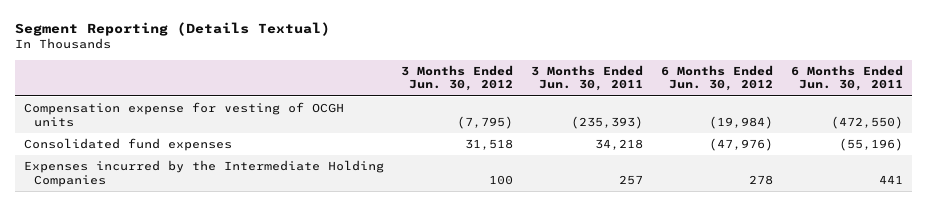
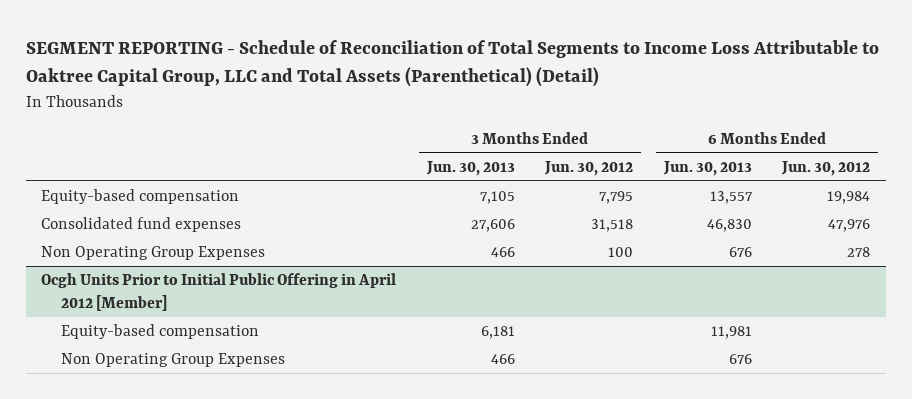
- Segment Reporting (Details Textual)
+ SEGMENT REPORTING - Schedule of Reconciliation of Total Segments to Income Loss Attributable to Oaktree Capital Group, LLC and Total Assets (Parenthetical) (Detail)
- | 3 Months Ended Jun. 30, 2012 | 3 Months Ended Jun. 30, 2011 | 6 Months Ended Jun. 30, 2012 | 6 Months Ended Jun. 30, 2011
+ | 3 Months Ended Jun. 30, 2013 | 3 Months Ended Jun. 30, 2012 | 6 Months Ended Jun. 30, 2013 | 6 Months Ended Jun. 30, 2012
- Compensation expense for vesting of OCGH units | (7,795) | (235,393) | (19,984) | (472,550)
- Consolidated fund expenses | 31,518 | 34,218 | (47,976) | (55,196)
- Expenses incurred by the Intermediate Holding Companies | 100 | 257 | 278 | 441
+ Equity-based compensation | 7,105 | 7,795 | 13,557 | 19,984
+ Consolidated fund expenses | 27,606 | 31,518 | 46,830 | 47,976
+ Non Operating Group Expenses | 466 | 100 | 676 | 278
+ Ocgh Units Prior to Initial Public Offering in April 2012 [Member]
+ Equity-based compensation | 6,181 | | 11,981 |
+ Non Operating Group Expenses | 466 | | 676 |

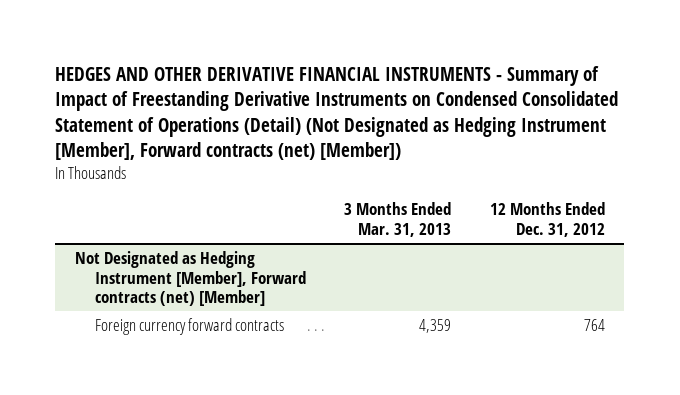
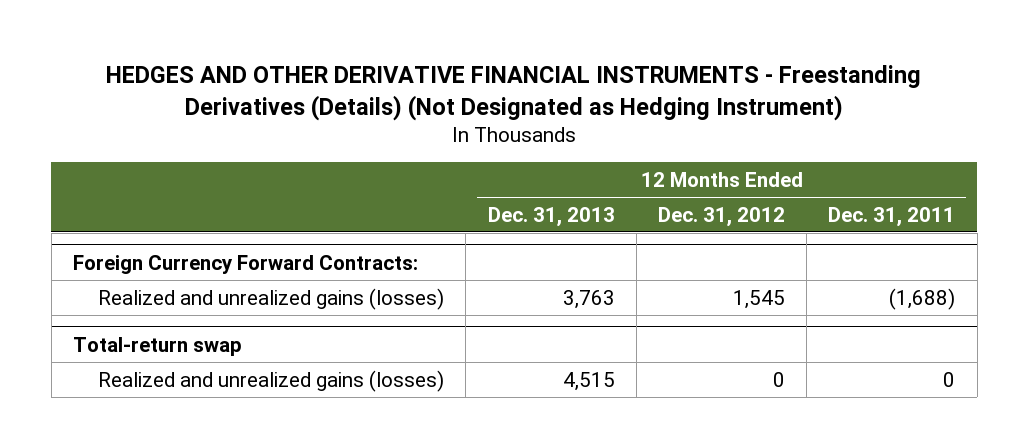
- HEDGES AND OTHER DERIVATIVE FINANCIAL INSTRUMENTS - Summary of Impact of Freestanding Derivative Instruments on Condensed Consolidated Statement of Operations (Detail) (Not Designated as Hedging Instrument [Member], Forward contracts (net) [Member])
+ HEDGES AND OTHER DERIVATIVE FINANCIAL INSTRUMENTS - Freestanding Derivatives (Details) (Not Designated as Hedging Instrument)
- | 3 Months Ended Mar. 31, 2013 | 12 Months Ended Dec. 31, 2012
+ | 12 Months Ended Dec. 31, 2013 | 12 Months Ended Dec. 31, 2012 | 12 Months Ended Dec. 31, 2011
- Not Designated as Hedging Instrument [Member], Forward contracts (net) [Member]
- Foreign currency forward contracts | 4,359 | 764
+ Foreign Currency Forward Contracts:
+ Realized and unrealized gains (losses) | 3,763 | 1,545 | (1,688)
+ Total-return swap
+ Realized and unrealized gains (losses) | 4,515 | 0 | 0

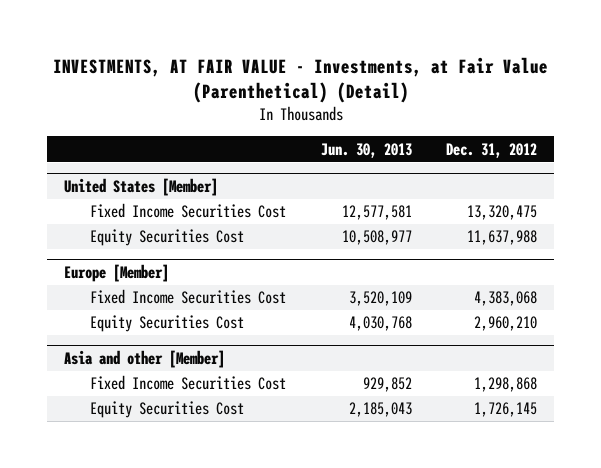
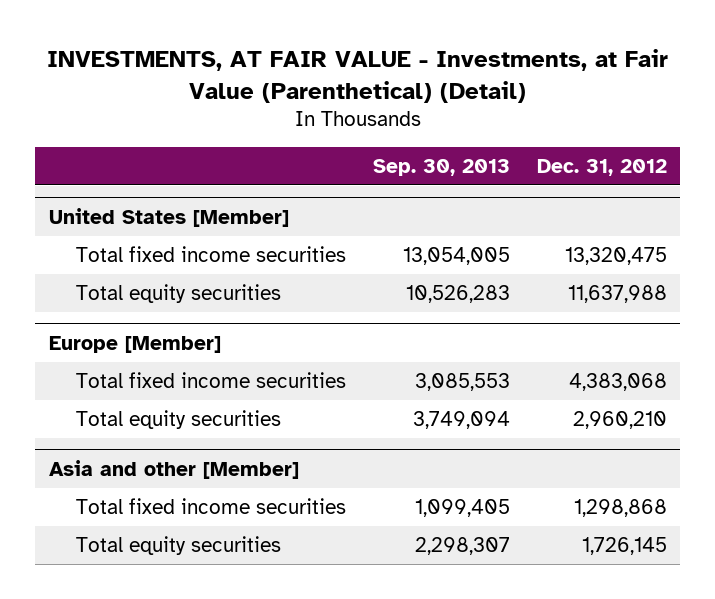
- | Jun. 30, 2013 | Dec. 31, 2012
+ | Sep. 30, 2013 | Dec. 31, 2012
@ United States [Member]
- Fixed Income Securities Cost | 12,577,581 | 13,320,475
- Equity Securities Cost | 10,508,977 | 11,637,988
+ Total fixed income securities | 13,054,005 | 13,320,475
+ Total equity securities | 10,526,283 | 11,637,988
@ Europe [Member]
- Fixed Income Securities Cost | 3,520,109 | 4,383,068
- Equity Securities Cost | 4,030,768 | 2,960,210
+ Total fixed income securities | 3,085,553 | 4,383,068
+ Total equity securities | 3,749,094 | 2,960,210
@ Asia and other [Member]
- Fixed Income Securities Cost | 929,852 | 1,298,868
- Equity Securities Cost | 2,185,043 | 1,726,145
+ Total fixed income securities | 1,099,405 | 1,298,868
+ Total equity securities | 2,298,307 | 1,726,145

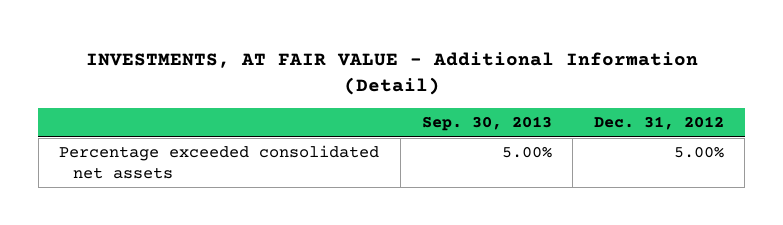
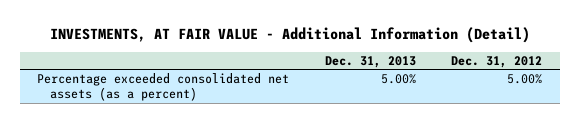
- | Sep. 30, 2013 | Dec. 31, 2012
+ | Dec. 31, 2013 | Dec. 31, 2012
- Percentage exceeded consolidated net assets | 5.00% | 5.00%
+ Percentage exceeded consolidated net assets (as a percent) | 5.00% | 5.00%

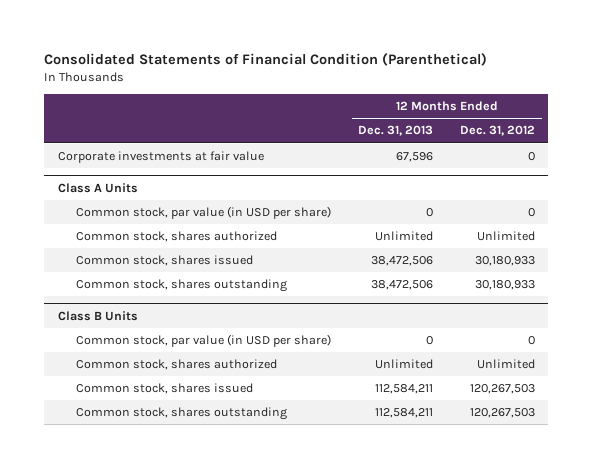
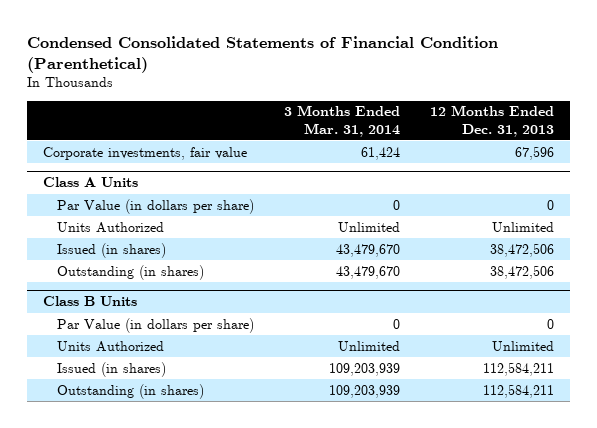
- Consolidated Statements of Financial Condition (Parenthetical)
+ Condensed Consolidated Statements of Financial Condition (Parenthetical)
- | 12 Months Ended Dec. 31, 2013 | 12 Months Ended Dec. 31, 2012
+ | 3 Months Ended Mar. 31, 2014 | 12 Months Ended Dec. 31, 2013
- Corporate investments at fair value | 67,596 | 0
+ Corporate investments, fair value | 61,424 | 67,596
@ Class A Units
- Common stock, par value (in USD per share) | 0 | 0
- Common stock, shares authorized | Unlimited | Unlimited
- Common stock, shares issued | 38,472,506 | 30,180,933
- Common stock, shares outstanding | 38,472,506 | 30,180,933
+ Par Value (in dollars per share) | 0 | 0
+ Units Authorized | Unlimited | Unlimited
+ Issued (in shares) | 43,479,670 | 38,472,506
+ Outstanding (in shares) | 43,479,670 | 38,472,506
@ Class B Units
- Common stock, par value (in USD per share) | 0 | 0
- Common stock, shares authorized | Unlimited | Unlimited
- Common stock, shares issued | 112,584,211 | 120,267,503
- Common stock, shares outstanding | 112,584,211 | 120,267,503
+ Par Value (in dollars per share) | 0 | 0
+ Units Authorized | Unlimited | Unlimited
+ Issued (in shares) | 109,203,939 | 112,584,211
+ Outstanding (in shares) | 109,203,939 | 112,584,211

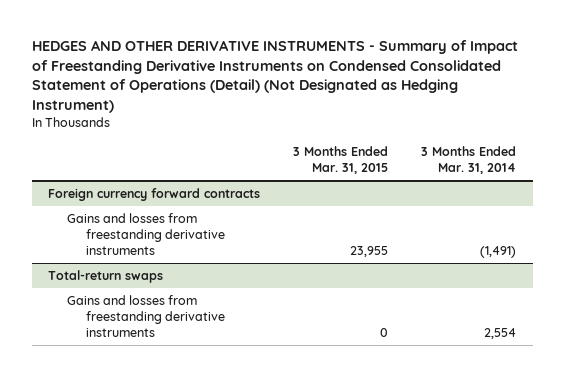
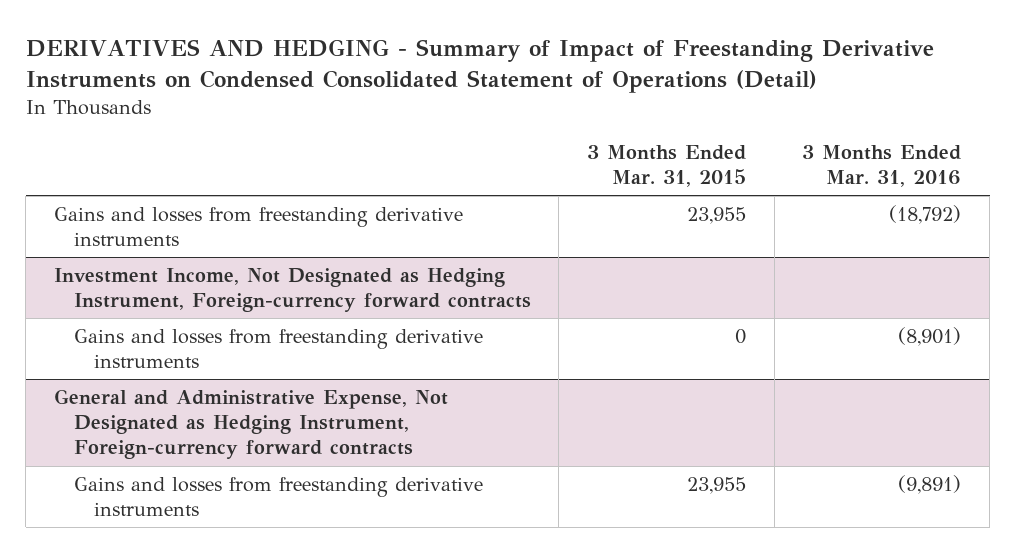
- HEDGES AND OTHER DERIVATIVE INSTRUMENTS - Summary of Impact of Freestanding Derivative Instruments on Condensed Consolidated Statement of Operations (Detail) (Not Designated as Hedging Instrument)
+ DERIVATIVES AND HEDGING - Summary of Impact of Freestanding Derivative Instruments on Condensed Consolidated Statement of Operations (Detail)
- | 3 Months Ended Mar. 31, 2015 | 3 Months Ended Mar. 31, 2014
+ | 3 Months Ended Mar. 31, 2015 | 3 Months Ended Mar. 31, 2016
- Foreign currency forward contracts
- Total-return swaps
+ Investment Income, Not Designated as Hedging Instrument, Foreign-currency forward contracts
+ General and Administrative Expense, Not Designated as Hedging Instrument, Foreign-currency forward contracts
+ Gains and losses from freestanding derivative instruments | 23,955 | (9,891)

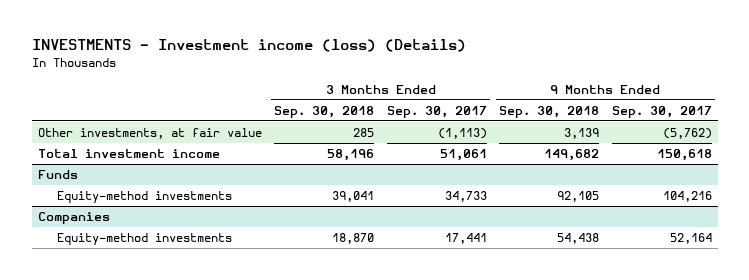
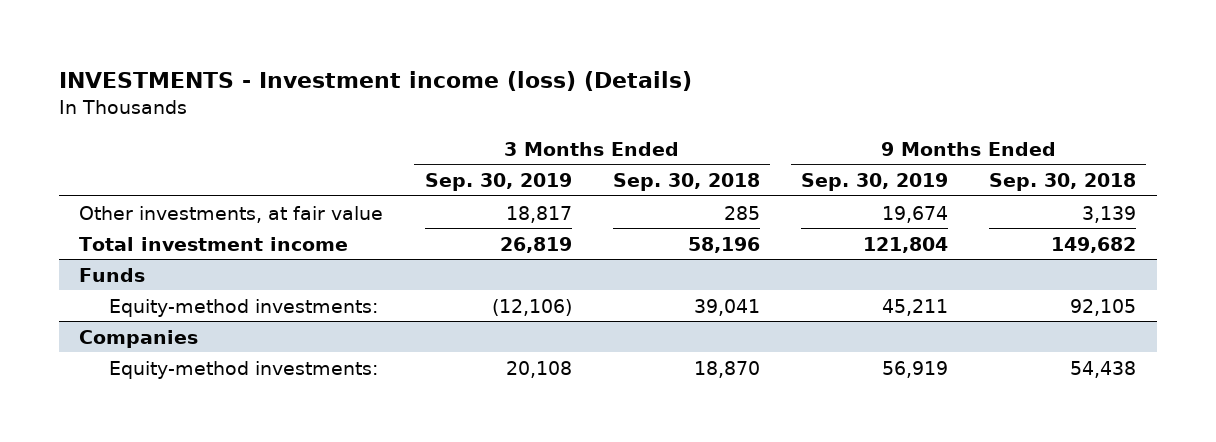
- | 3 Months Ended Sep. 30, 2018 | 3 Months Ended Sep. 30, 2017 | 9 Months Ended Sep. 30, 2018 | 9 Months Ended Sep. 30, 2017
+ | 3 Months Ended Sep. 30, 2019 | 3 Months Ended Sep. 30, 2018 | 9 Months Ended Sep. 30, 2019 | 9 Months Ended Sep. 30, 2018
@ Funds
- Equity-method investments | 39,041 | 34,733 | 92,105 | 104,216
+ Equity-method investments: | (12,106) | 39,041 | 45,211 | 92,105
@ Companies
- Equity-method investments | 18,870 | 17,441 | 54,438 | 52,164
+ Equity-method investments: | 20,108 | 18,870 | 56,919 | 54,438

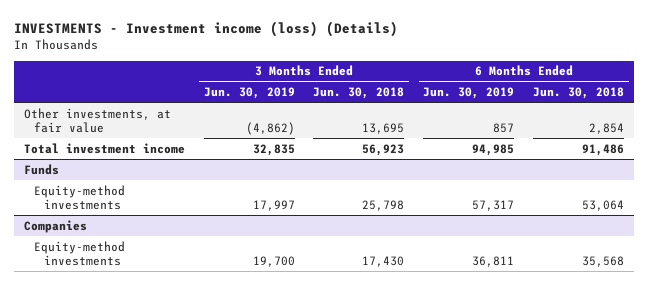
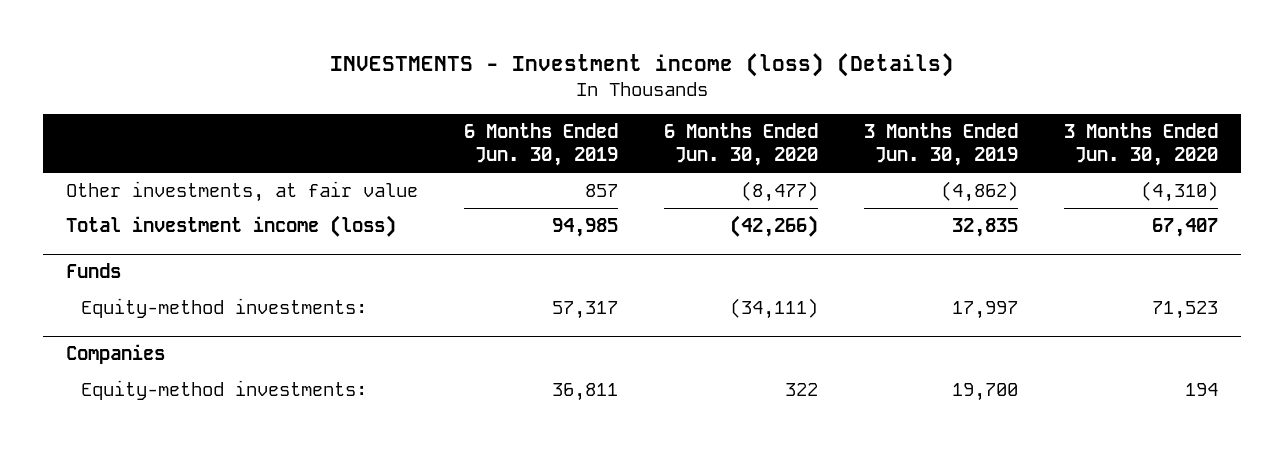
- | 3 Months Ended Jun. 30, 2019 | 3 Months Ended Jun. 30, 2018 | 6 Months Ended Jun. 30, 2019 | 6 Months Ended Jun. 30, 2018
+ | 6 Months Ended Jun. 30, 2019 | 6 Months Ended Jun. 30, 2020 | 3 Months Ended Jun. 30, 2019 | 3 Months Ended Jun. 30, 2020
- Total investment income | 32,835 | 56,923 | 94,985 | 91,486
+ Total investment income (loss) | 94,985 | (42,266) | 32,835 | 67,407
@ Funds
- Equity-method investments | 17,997 | 25,798 | 57,317 | 53,064
+ Equity-method investments: | 57,317 | (34,111) | 17,997 | 71,523
@ Companies
- Equity-method investments | 19,700 | 17,430 | 36,811 | 35,568
+ Equity-method investments: | 36,811 | 322 | 19,700 | 194

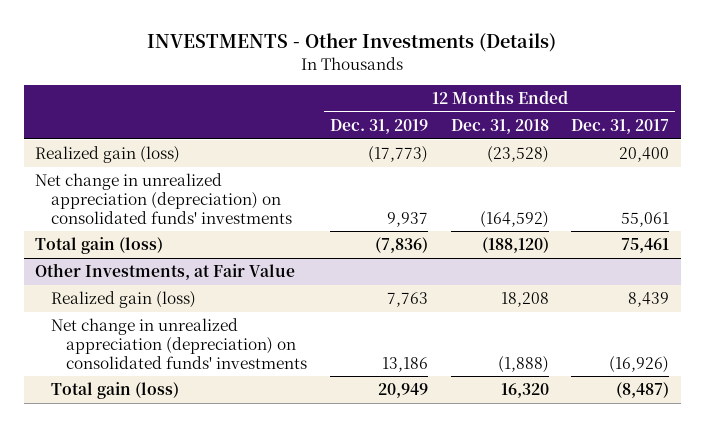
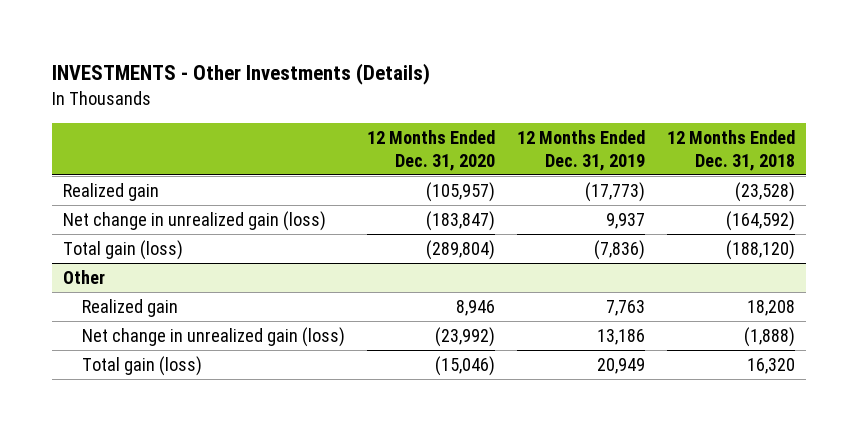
- | 12 Months Ended Dec. 31, 2019 | 12 Months Ended Dec. 31, 2018 | 12 Months Ended Dec. 31, 2017
+ | 12 Months Ended Dec. 31, 2020 | 12 Months Ended Dec. 31, 2019 | 12 Months Ended Dec. 31, 2018
- Realized gain (loss) | (17,773) | (23,528) | 20,400
- Net change in unrealized appreciation (depreciation) on consolidated funds' investments | 9,937 | (164,592) | 55,061
+ Realized gain | (105,957) | (17,773) | (23,528)
+ Net change in unrealized gain (loss) | (183,847) | 9,937 | (164,592)
- Other Investments, at Fair Value
- Realized gain (loss) | 7,763 | 18,208 | 8,439
- Net change in unrealized appreciation (depreciation) on consolidated funds' investments | 13,186 | (1,888) | (16,926)
+ Other
+ Realized gain | 8,946 | 7,763 | 18,208
+ Net change in unrealized gain (loss) | (23,992) | 13,186 | (1,888)

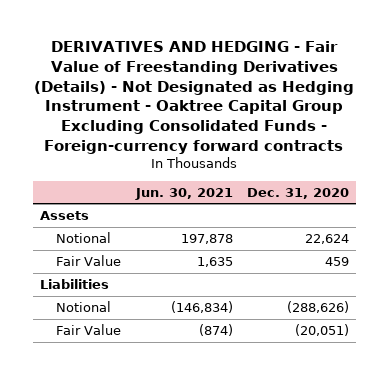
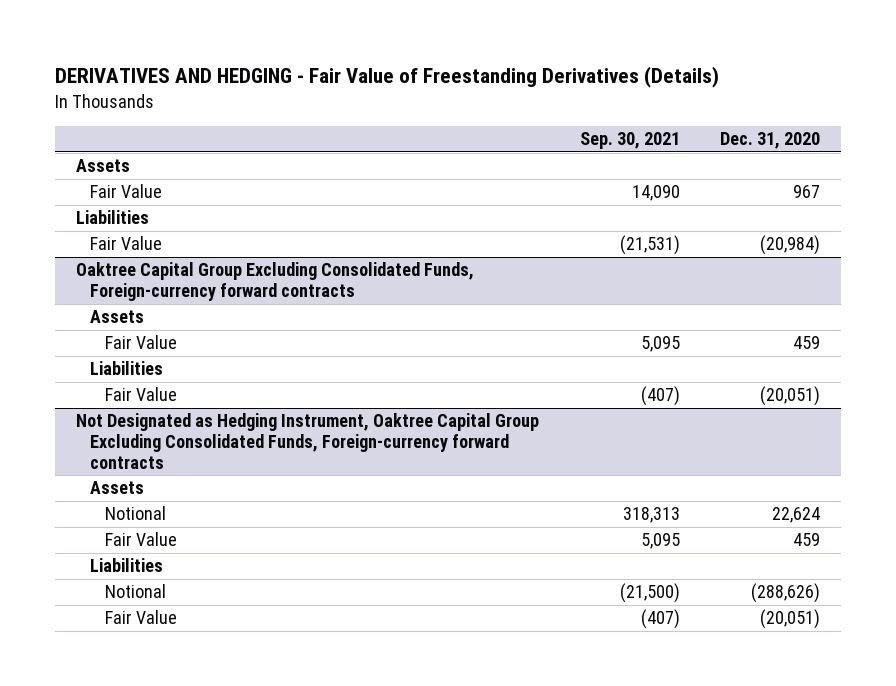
- DERIVATIVES AND HEDGING - Fair Value of Freestanding Derivatives (Details) - Not Designated as Hedging Instrument - Oaktree Capital Group Excluding Consolidated Funds - Foreign-currency forward contracts
+ DERIVATIVES AND HEDGING - Fair Value of Freestanding Derivatives (Details)
- | Jun. 30, 2021 | Dec. 31, 2020
+ | Sep. 30, 2021 | Dec. 31, 2020
+ Fair Value | 14,090 | 967
+ Liabilities
+ Fair Value | (21,531) | (20,984)
+ Oaktree Capital Group Excluding Consolidated Funds, Foreign-currency forward contracts
+ Assets
+ Fair Value | 5,095 | 459
+ Liabilities
+ Fair Value | (407) | (20,051)
+ Not Designated as Hedging Instrument, Oaktree Capital Group Excluding Consolidated Funds, Foreign-currency forward contracts
+ Assets

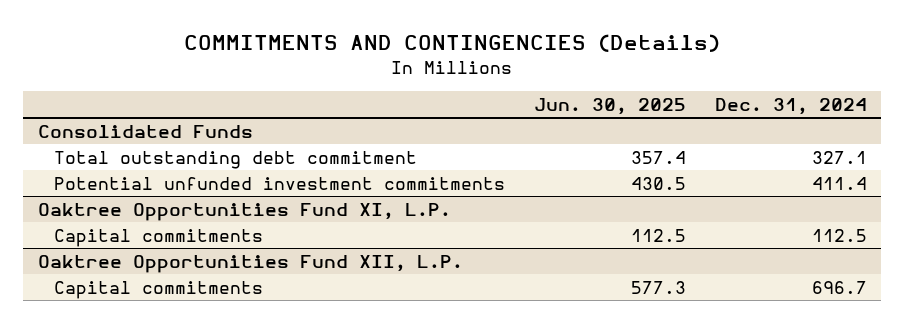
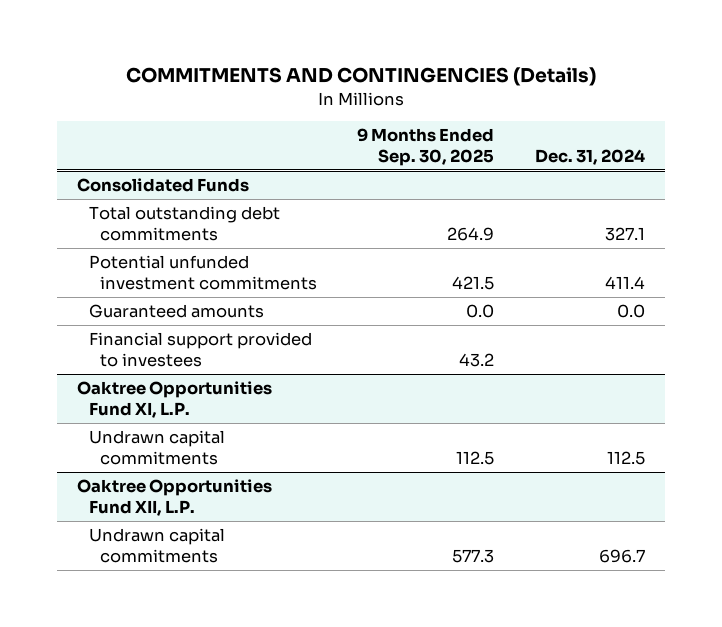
- | Jun. 30, 2025 | Dec. 31, 2024
+ | 9 Months Ended Sep. 30, 2025 | Dec. 31, 2024
@ Consolidated Funds
- Total outstanding debt commitment | 357.4 | 327.1
+ Total outstanding debt commitments | 264.9 | 327.1
+ Guaranteed amounts | 0.0 | 0.0
+ Financial support provided to investees | 43.2 |
@ Oaktree Opportunities Fund XI, L.P.
- Capital commitments | 112.5 | 112.5
+ Undrawn capital commitments | 112.5 | 112.5
@ Oaktree Opportunities Fund XII, L.P.
- Capital commitments | 577.3 | 696.7
+ Undrawn capital commitments | 577.3 | 696.7

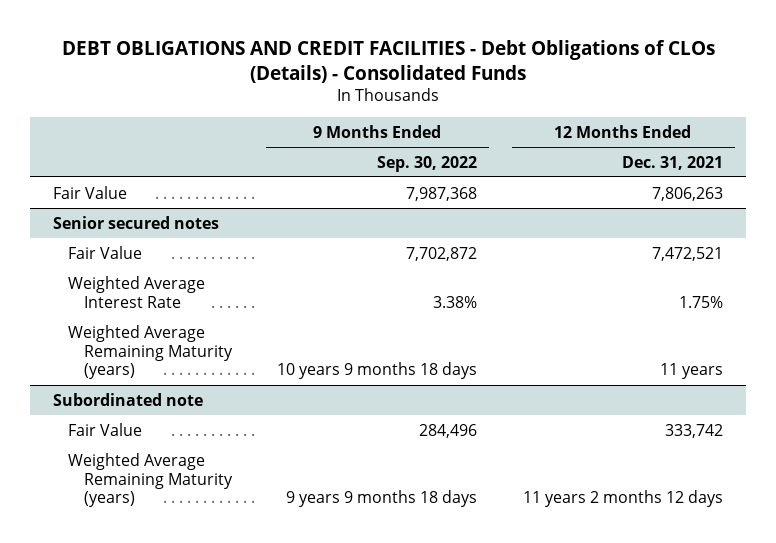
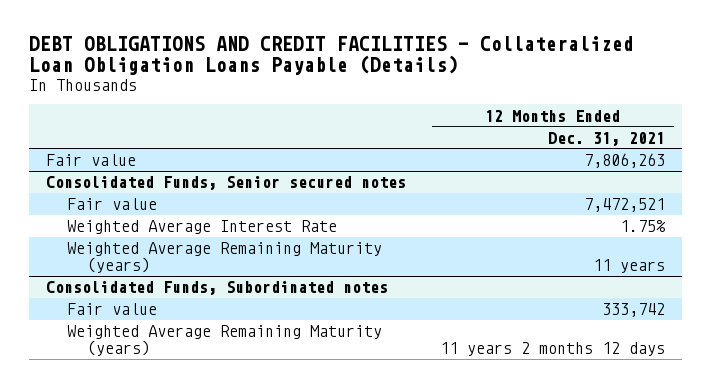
- DEBT OBLIGATIONS AND CREDIT FACILITIES - Debt Obligations of CLOs (Details) - Consolidated Funds
+ DEBT OBLIGATIONS AND CREDIT FACILITIES - Collateralized Loan Obligation Loans Payable (Details)
- | 9 Months Ended Sep. 30, 2022 | 12 Months Ended Dec. 31, 2021
+ | 12 Months Ended Dec. 31, 2021
- Fair Value | 7,987,368 | 7,806,263
- Senior secured notes
- Fair Value | 7,702,872 | 7,472,521
+ Fair value | 7,806,263
+ Consolidated Funds, Senior secured notes
+ Fair value | 7,472,521
- Subordinated note
- Fair Value | 284,496 | 333,742
+ Consolidated Funds, Subordinated notes
+ Fair value | 333,742

